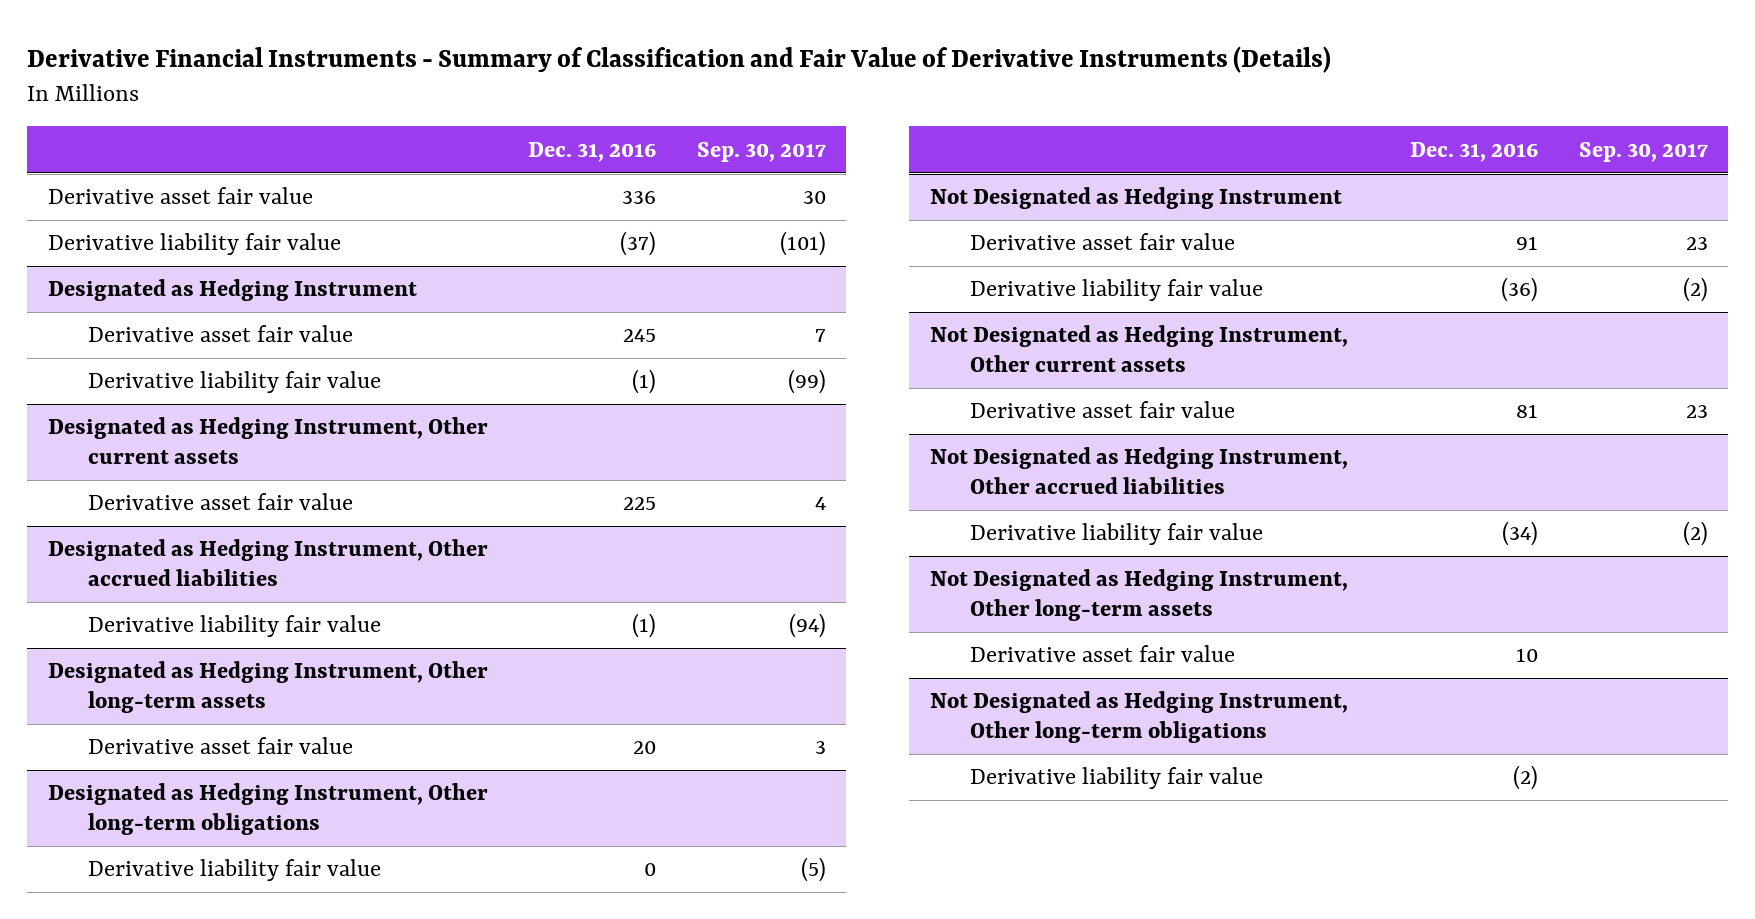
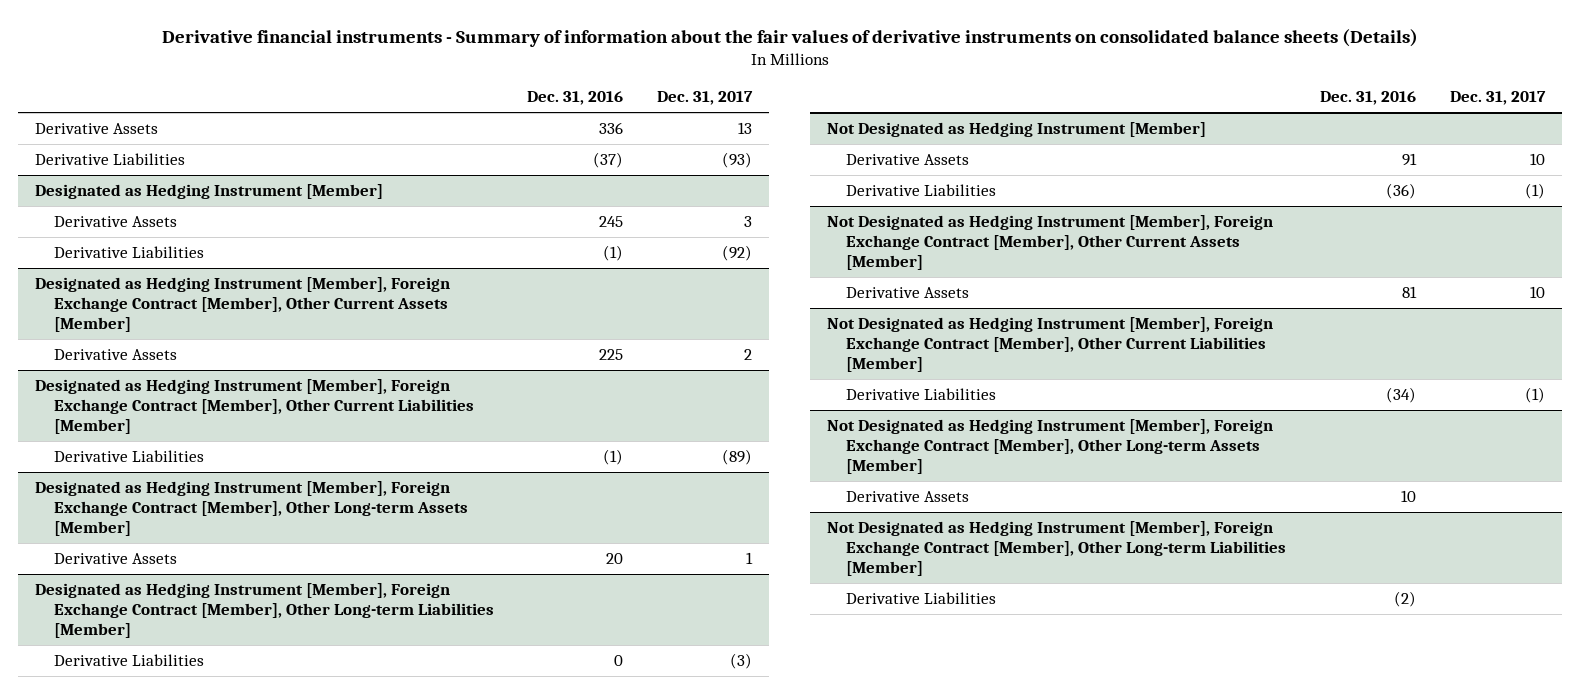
- Derivative Financial Instruments - Summary of Classification and Fair Value of Derivative Instruments (Details)
+ Derivative financial instruments - Summary of information about the fair values of derivative instruments on consolidated balance sheets (Details)
- | Dec. 31, 2016 | Sep. 30, 2017
+ | Dec. 31, 2016 | Dec. 31, 2017
- Derivative asset fair value | 336 | 30
- Derivative liability fair value | (37) | (101)
- Designated as Hedging Instrument
- Derivative asset fair value | 245 | 7
- Derivative liability fair value | (1) | (99)
- Designated as Hedging Instrument, Other current assets
- Derivative asset fair value | 225 | 4
- Designated as Hedging Instrument, Other accrued liabilities
- Derivative liability fair value | (1) | (94)
- Designated as Hedging Instrument, Other long-term assets
- Derivative asset fair value | 20 | 3
- Designated as Hedging Instrument, Other long-term obligations
- Derivative liability fair value | 0 | (5)
- Not Designated as Hedging Instrument
- Derivative asset fair value | 91 | 23
- Derivative liability fair value | (36) | (2)
- Not Designated as Hedging Instrument, Other current assets
- Derivative asset fair value | 81 | 23
- Not Designated as Hedging Instrument, Other accrued liabilities
- Derivative liability fair value | (34) | (2)
- Not Designated as Hedging Instrument, Other long-term assets
- Derivative asset fair value | 10 |
- Not Designated as Hedging Instrument, Other long-term obligations
- Derivative liability fair value | (2) |
+ Derivative Assets | 336 | 13
+ Derivative Liabilities | (37) | (93)
+ Designated as Hedging Instrument [Member]
+ Derivative Assets | 245 | 3
+ Derivative Liabilities | (1) | (92)
+ Designated as Hedging Instrument [Member], Foreign Exchange Contract [Member], Other Current Assets [Member]
+ Derivative Assets | 225 | 2
+ Designated as Hedging Instrument [Member], Foreign Exchange Contract [Member], Other Current Liabilities [Member]
+ Derivative Liabilities | (1) | (89)
+ Designated as Hedging Instrument [Member], Foreign Exchange Contract [Member], Other Long-term Assets [Member]
+ Derivative Assets | 20 | 1
+ Designated as Hedging Instrument [Member], Foreign Exchange Contract [Member], Other Long-term Liabilities [Member]
+ Derivative Liabilities | 0 | (3)
+ Not Designated as Hedging Instrument [Member]
+ Derivative Assets | 91 | 10
+ Derivative Liabilities | (36) | (1)
+ Not Designated as Hedging Instrument [Member], Foreign Exchange Contract [Member], Other Current Assets [Member]
+ Derivative Assets | 81 | 10
+ Not Designated as Hedging Instrument [Member], Foreign Exchange Contract [Member], Other Current Liabilities [Member]
+ Derivative Liabilities | (34) | (1)
+ Not Designated as Hedging Instrument [Member], Foreign Exchange Contract [Member], Other Long-term Assets [Member]
+ Derivative Assets | 10 |
+ Not Designated as Hedging Instrument [Member], Foreign Exchange Contract [Member], Other Long-term Liabilities [Member]
+ Derivative Liabilities | (2) |

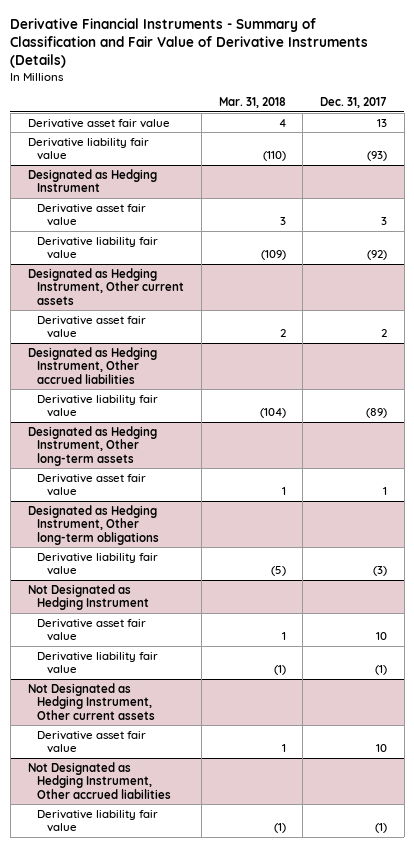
- Derivative financial instruments - Summary of information about the fair values of derivative instruments on consolidated balance sheets (Details)
+ Derivative Financial Instruments - Summary of Classification and Fair Value of Derivative Instruments (Details)
- | Dec. 31, 2016 | Dec. 31, 2017
+ | Mar. 31, 2018 | Dec. 31, 2017
- Derivative Assets | 336 | 13
- Derivative Liabilities | (37) | (93)
- Designated as Hedging Instrument [Member]
- Derivative Assets | 245 | 3
- Derivative Liabilities | (1) | (92)
- Designated as Hedging Instrument [Member], Foreign Exchange Contract [Member], Other Current Assets [Member]
- Derivative Assets | 225 | 2
- Designated as Hedging Instrument [Member], Foreign Exchange Contract [Member], Other Current Liabilities [Member]
- Derivative Liabilities | (1) | (89)
- Designated as Hedging Instrument [Member], Foreign Exchange Contract [Member], Other Long-term Assets [Member]
- Derivative Assets | 20 | 1
- Designated as Hedging Instrument [Member], Foreign Exchange Contract [Member], Other Long-term Liabilities [Member]
- Derivative Liabilities | 0 | (3)
- Not Designated as Hedging Instrument [Member]
- Derivative Assets | 91 | 10
- Derivative Liabilities | (36) | (1)
- Not Designated as Hedging Instrument [Member], Foreign Exchange Contract [Member], Other Current Assets [Member]
- Derivative Assets | 81 | 10
- Not Designated as Hedging Instrument [Member], Foreign Exchange Contract [Member], Other Current Liabilities [Member]
- Derivative Liabilities | (34) | (1)
- Not Designated as Hedging Instrument [Member], Foreign Exchange Contract [Member], Other Long-term Assets [Member]
- Derivative Assets | 10 |
- Not Designated as Hedging Instrument [Member], Foreign Exchange Contract [Member], Other Long-term Liabilities [Member]
- Derivative Liabilities | (2) |
+ Derivative asset fair value | 4 | 13
+ Derivative liability fair value | (110) | (93)
+ Designated as Hedging Instrument
+ Derivative asset fair value | 3 | 3
+ Derivative liability fair value | (109) | (92)
+ Designated as Hedging Instrument, Other current assets
+ Derivative asset fair value | 2 | 2
+ Designated as Hedging Instrument, Other accrued liabilities
+ Derivative liability fair value | (104) | (89)
+ Designated as Hedging Instrument, Other long-term assets
+ Derivative asset fair value | 1 | 1
+ Designated as Hedging Instrument, Other long-term obligations
+ Derivative liability fair value | (5) | (3)
+ Not Designated as Hedging Instrument
+ Derivative asset fair value | 1 | 10
+ Derivative liability fair value | (1) | (1)
+ Not Designated as Hedging Instrument, Other current assets
+ Derivative asset fair value | 1 | 10
+ Not Designated as Hedging Instrument, Other accrued liabilities
+ Derivative liability fair value | (1) | (1)

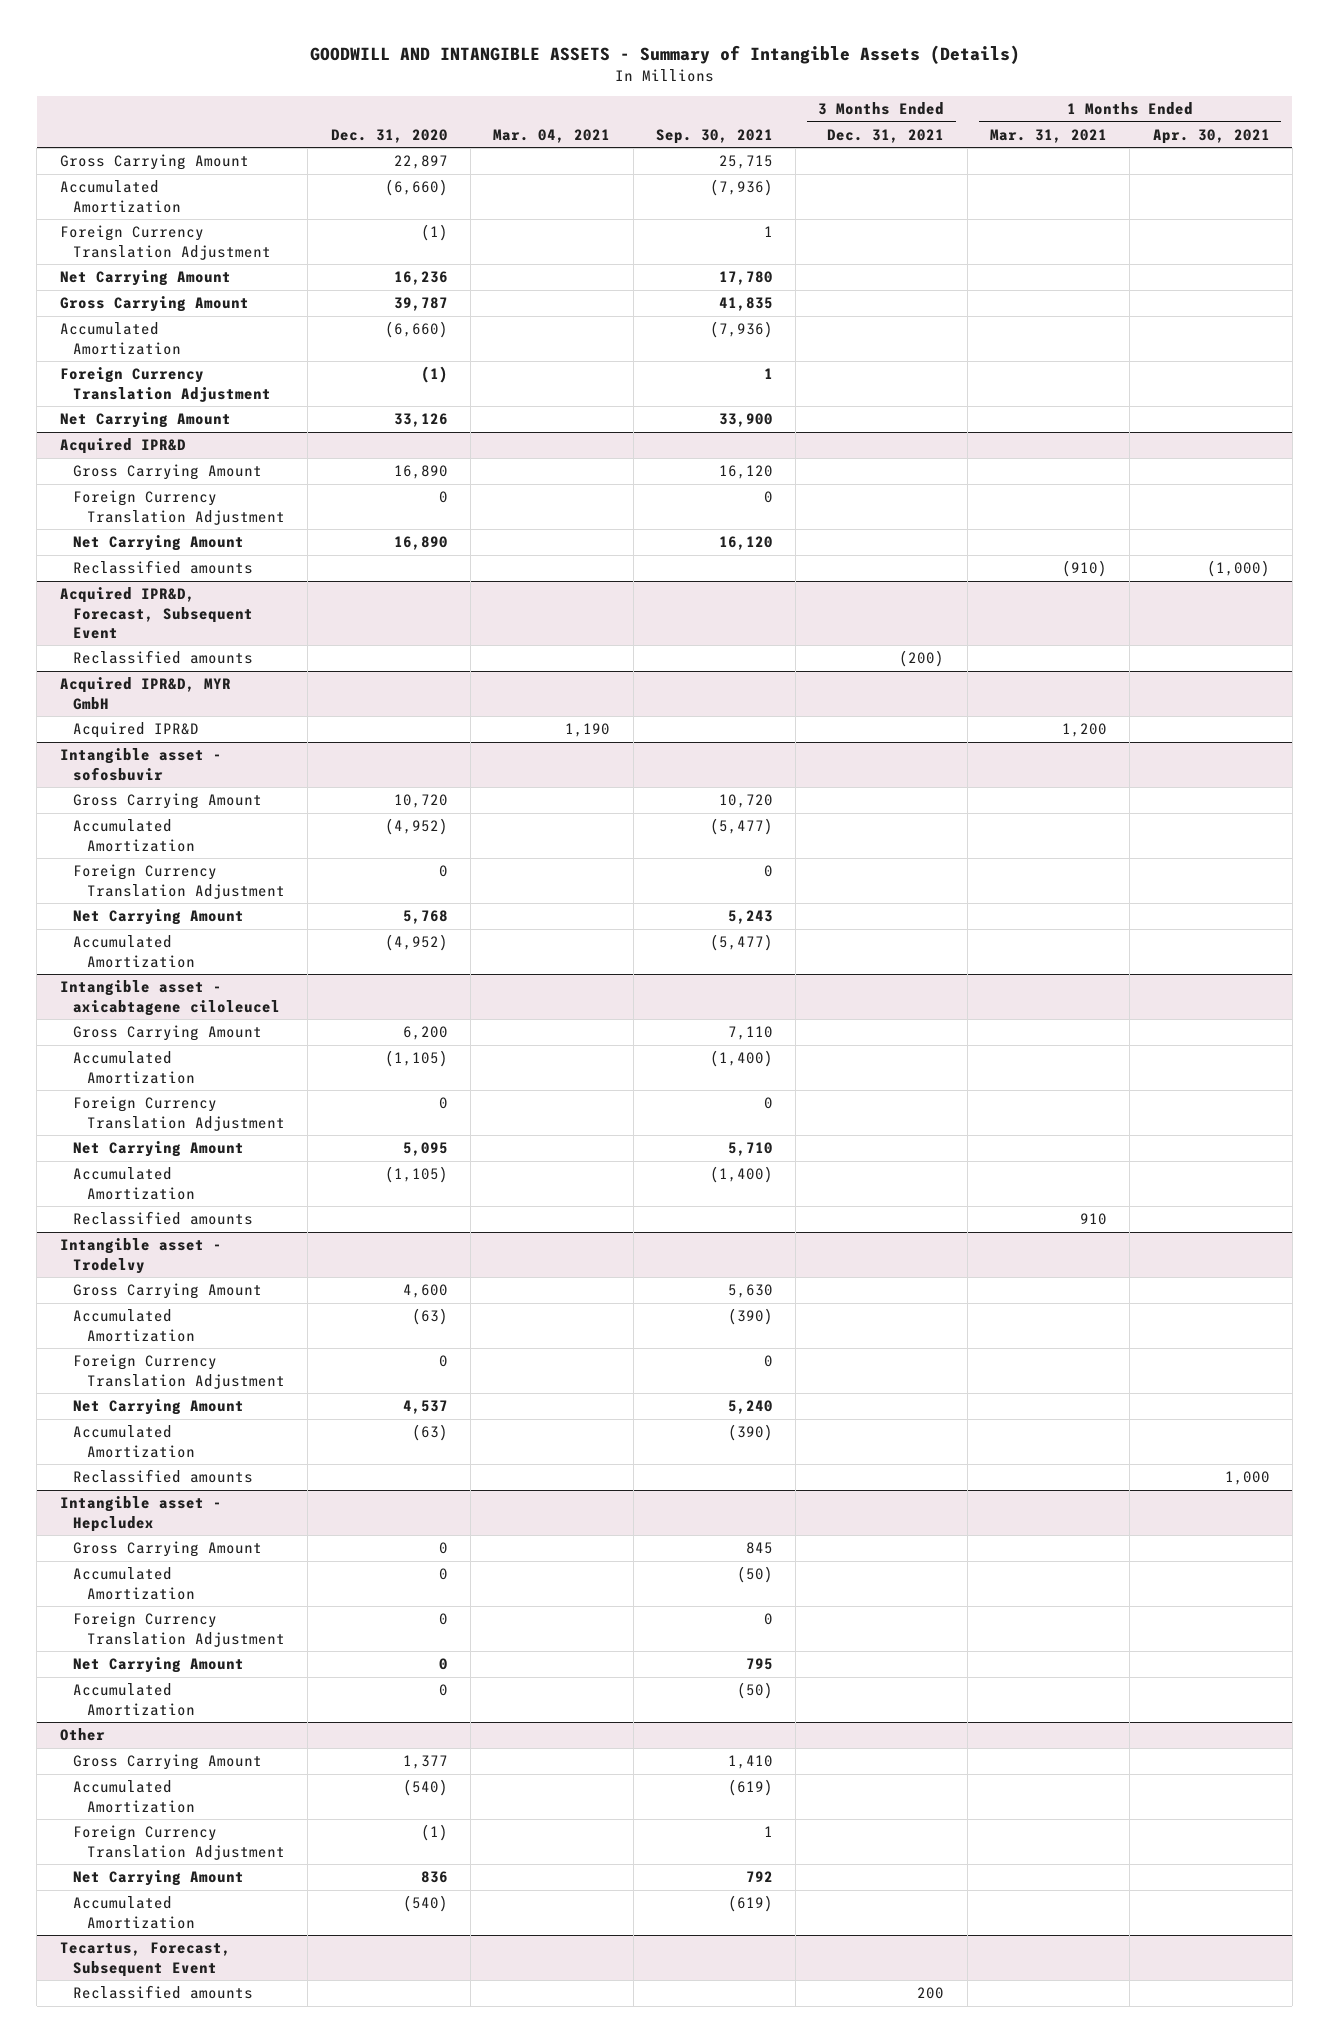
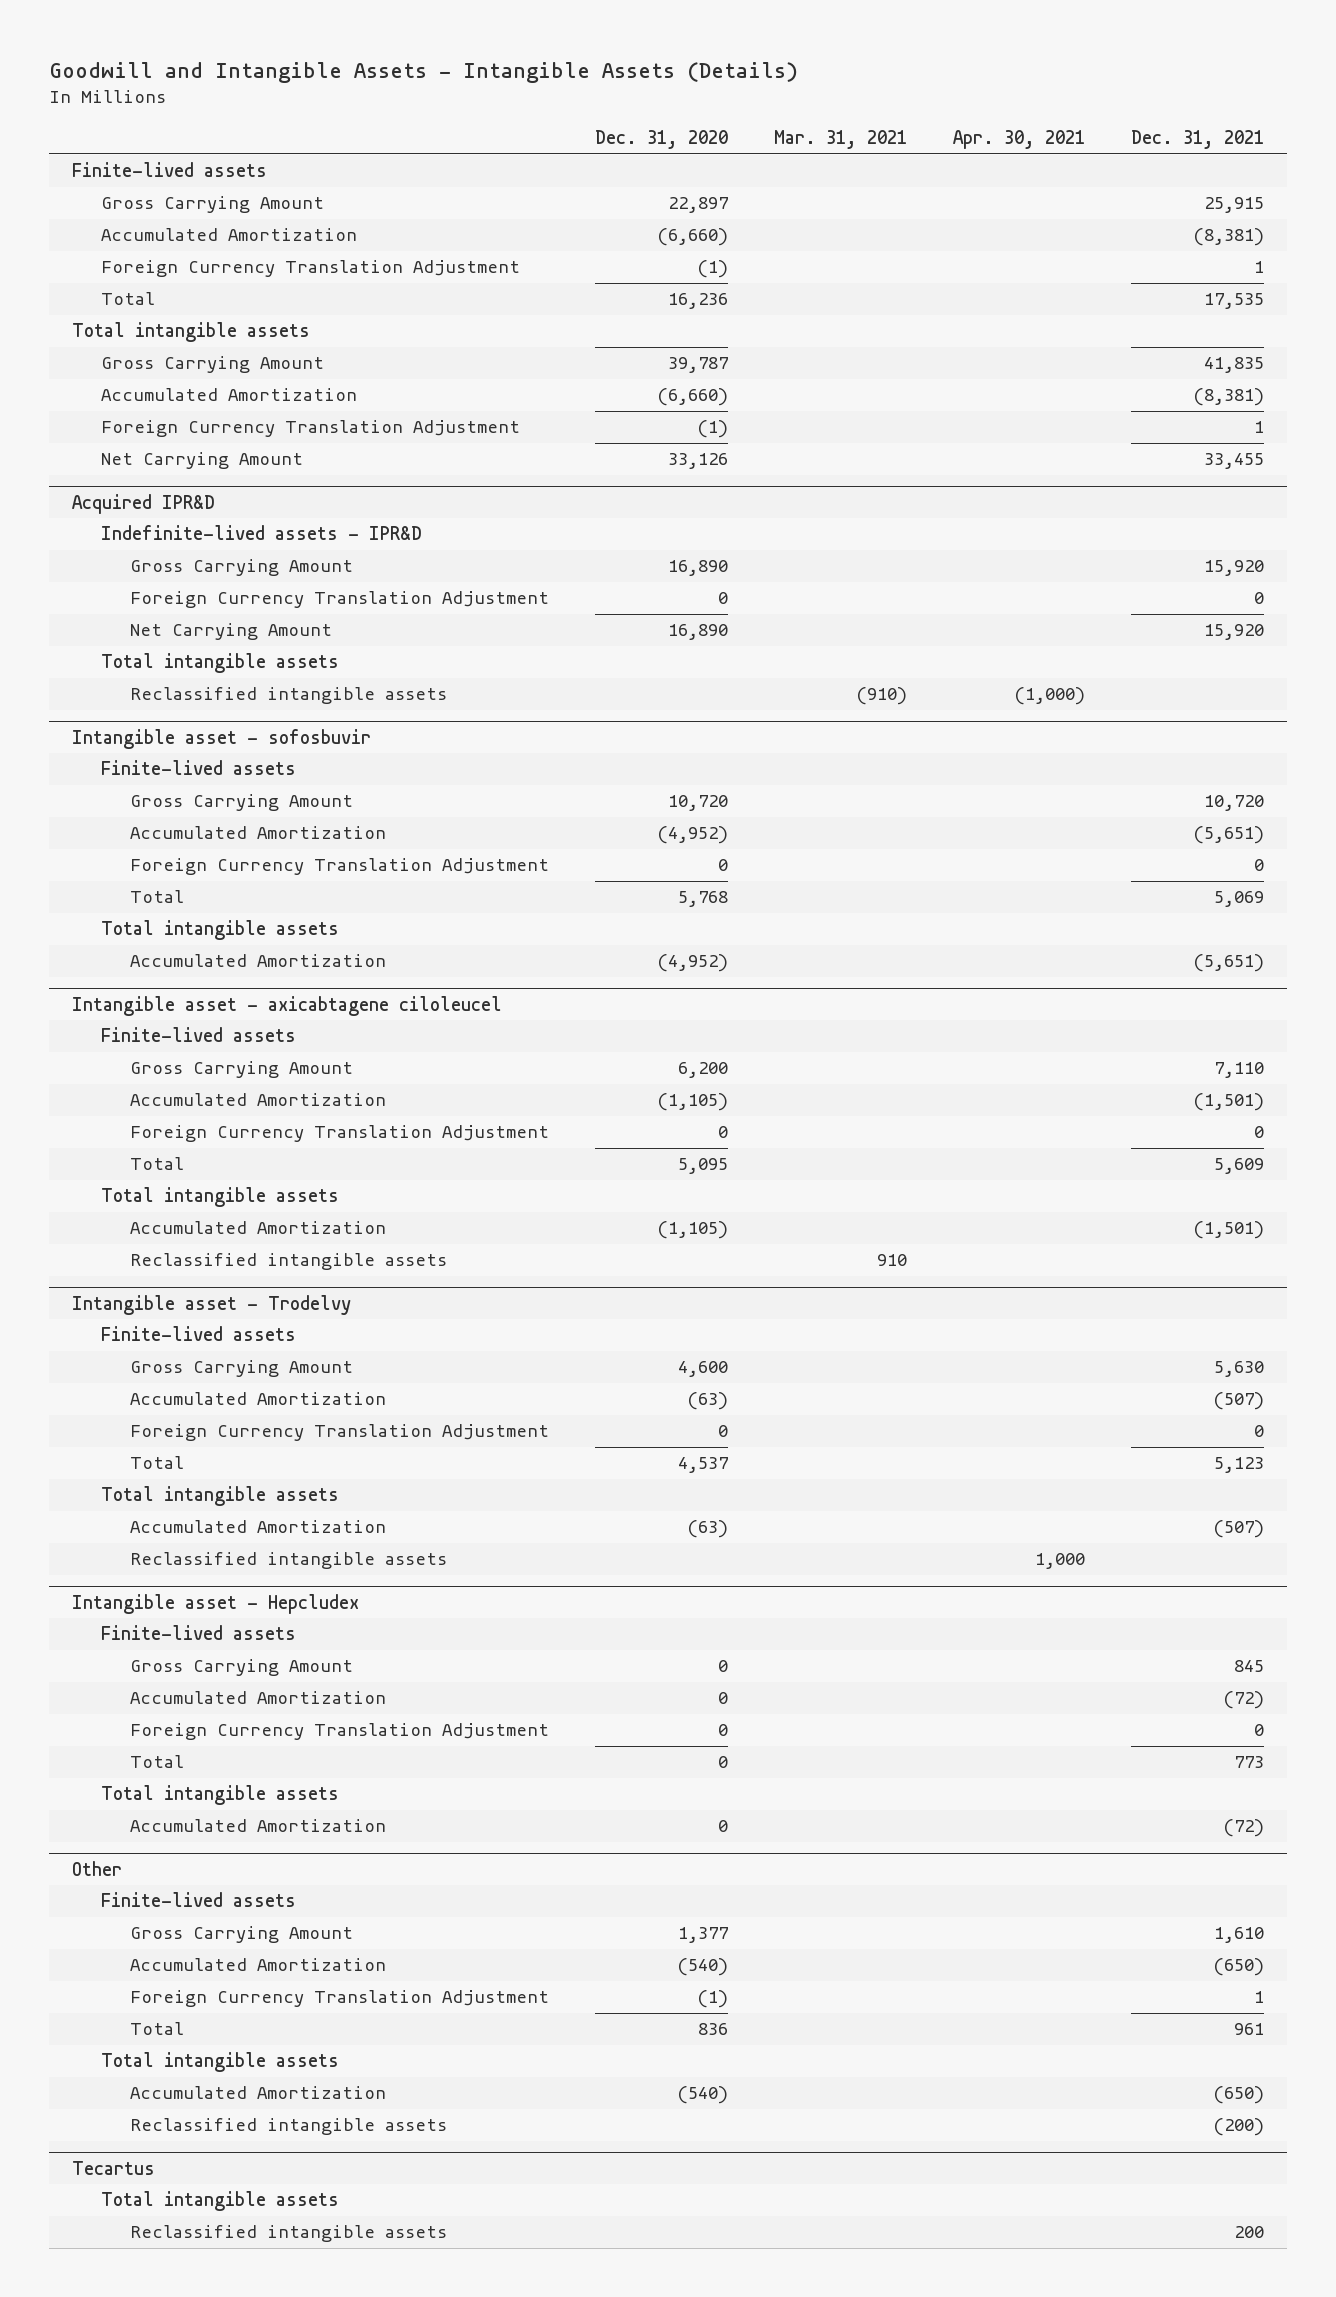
- GOODWILL AND INTANGIBLE ASSETS - Summary of Intangible Assets (Details)
+ Goodwill and Intangible Assets - Intangible Assets (Details)
- | Dec. 31, 2020 | Mar. 04, 2021 | Sep. 30, 2021 | 3 Months Ended Dec. 31, 2021 | 1 Months Ended Mar. 31, 2021 | 1 Months Ended Apr. 30, 2021
+ | Dec. 31, 2020 | Mar. 31, 2021 | Apr. 30, 2021 | Dec. 31, 2021
+ Finite-lived assets
- Net Carrying Amount | 16,236 | | 17,780 | | |
+ Total | 16,236 | | | 17,535
+ Total intangible assets
@ Acquired IPR&D
+ Indefinite-lived assets - IPR&D
- Reclassified amounts | | | | | (910) | (1,000)
- Acquired IPR&D, Forecast, Subsequent Event
- Reclassified amounts | | | | (200) | |
- Acquired IPR&D, MYR GmbH
- Acquired IPR&D | | 1,190 | | | 1,200 |
@ Acquired IPR&D
+ Total intangible assets
+ Reclassified intangible assets | | (910) | (1,000) |
@ Intangible asset - sofosbuvir
+ Finite-lived assets
- Net Carrying Amount | 5,768 | | 5,243 | | |
+ Total | 5,768 | | | 5,069
+ Total intangible assets
@ Intangible asset - axicabtagene ciloleucel
+ Finite-lived assets
- Net Carrying Amount | 5,095 | | 5,710 | | |
+ Total | 5,095 | | | 5,609
+ Total intangible assets
- Reclassified amounts | | | | | 910 |
+ Reclassified intangible assets | | 910 | |
@ Intangible asset - Trodelvy
+ Finite-lived assets
- Net Carrying Amount | 4,537 | | 5,240 | | |
+ Total | 4,537 | | | 5,123
+ Total intangible assets
- Reclassified amounts | | | | | | 1,000
+ Reclassified intangible assets | | | 1,000 |
@ Intangible asset - Hepcludex
+ Finite-lived assets
- Net Carrying Amount | 0 | | 795 | | |
+ Total | 0 | | | 773
+ Total intangible assets
@ Other
+ Finite-lived assets
- Net Carrying Amount | 836 | | 792 | | |
+ Total | 836 | | | 961
+ Total intangible assets
- Tecartus, Forecast, Subsequent Event
- Reclassified amounts | | | | 200 | |
@ Other
+ Reclassified intangible assets | | | | (200)
+ Tecartus
+ Total intangible assets
+ Reclassified intangible assets | | | | 200

